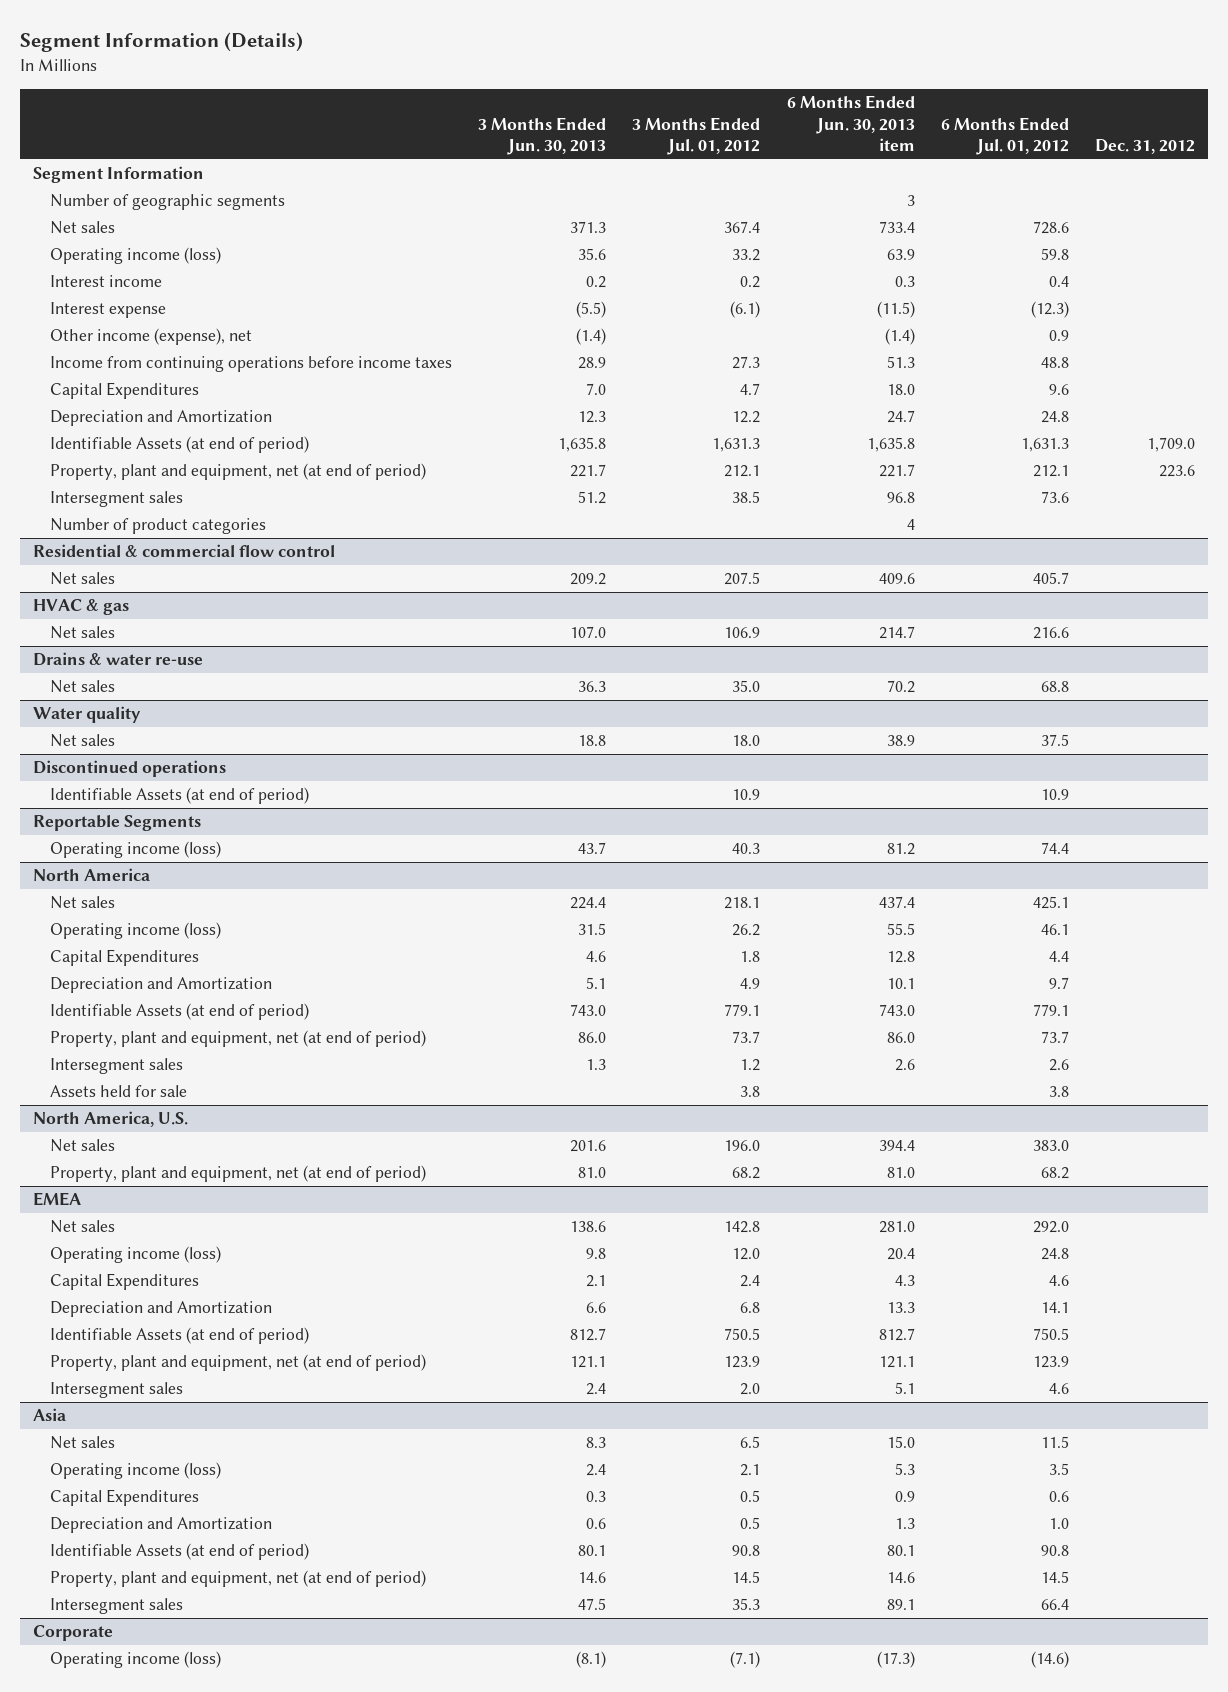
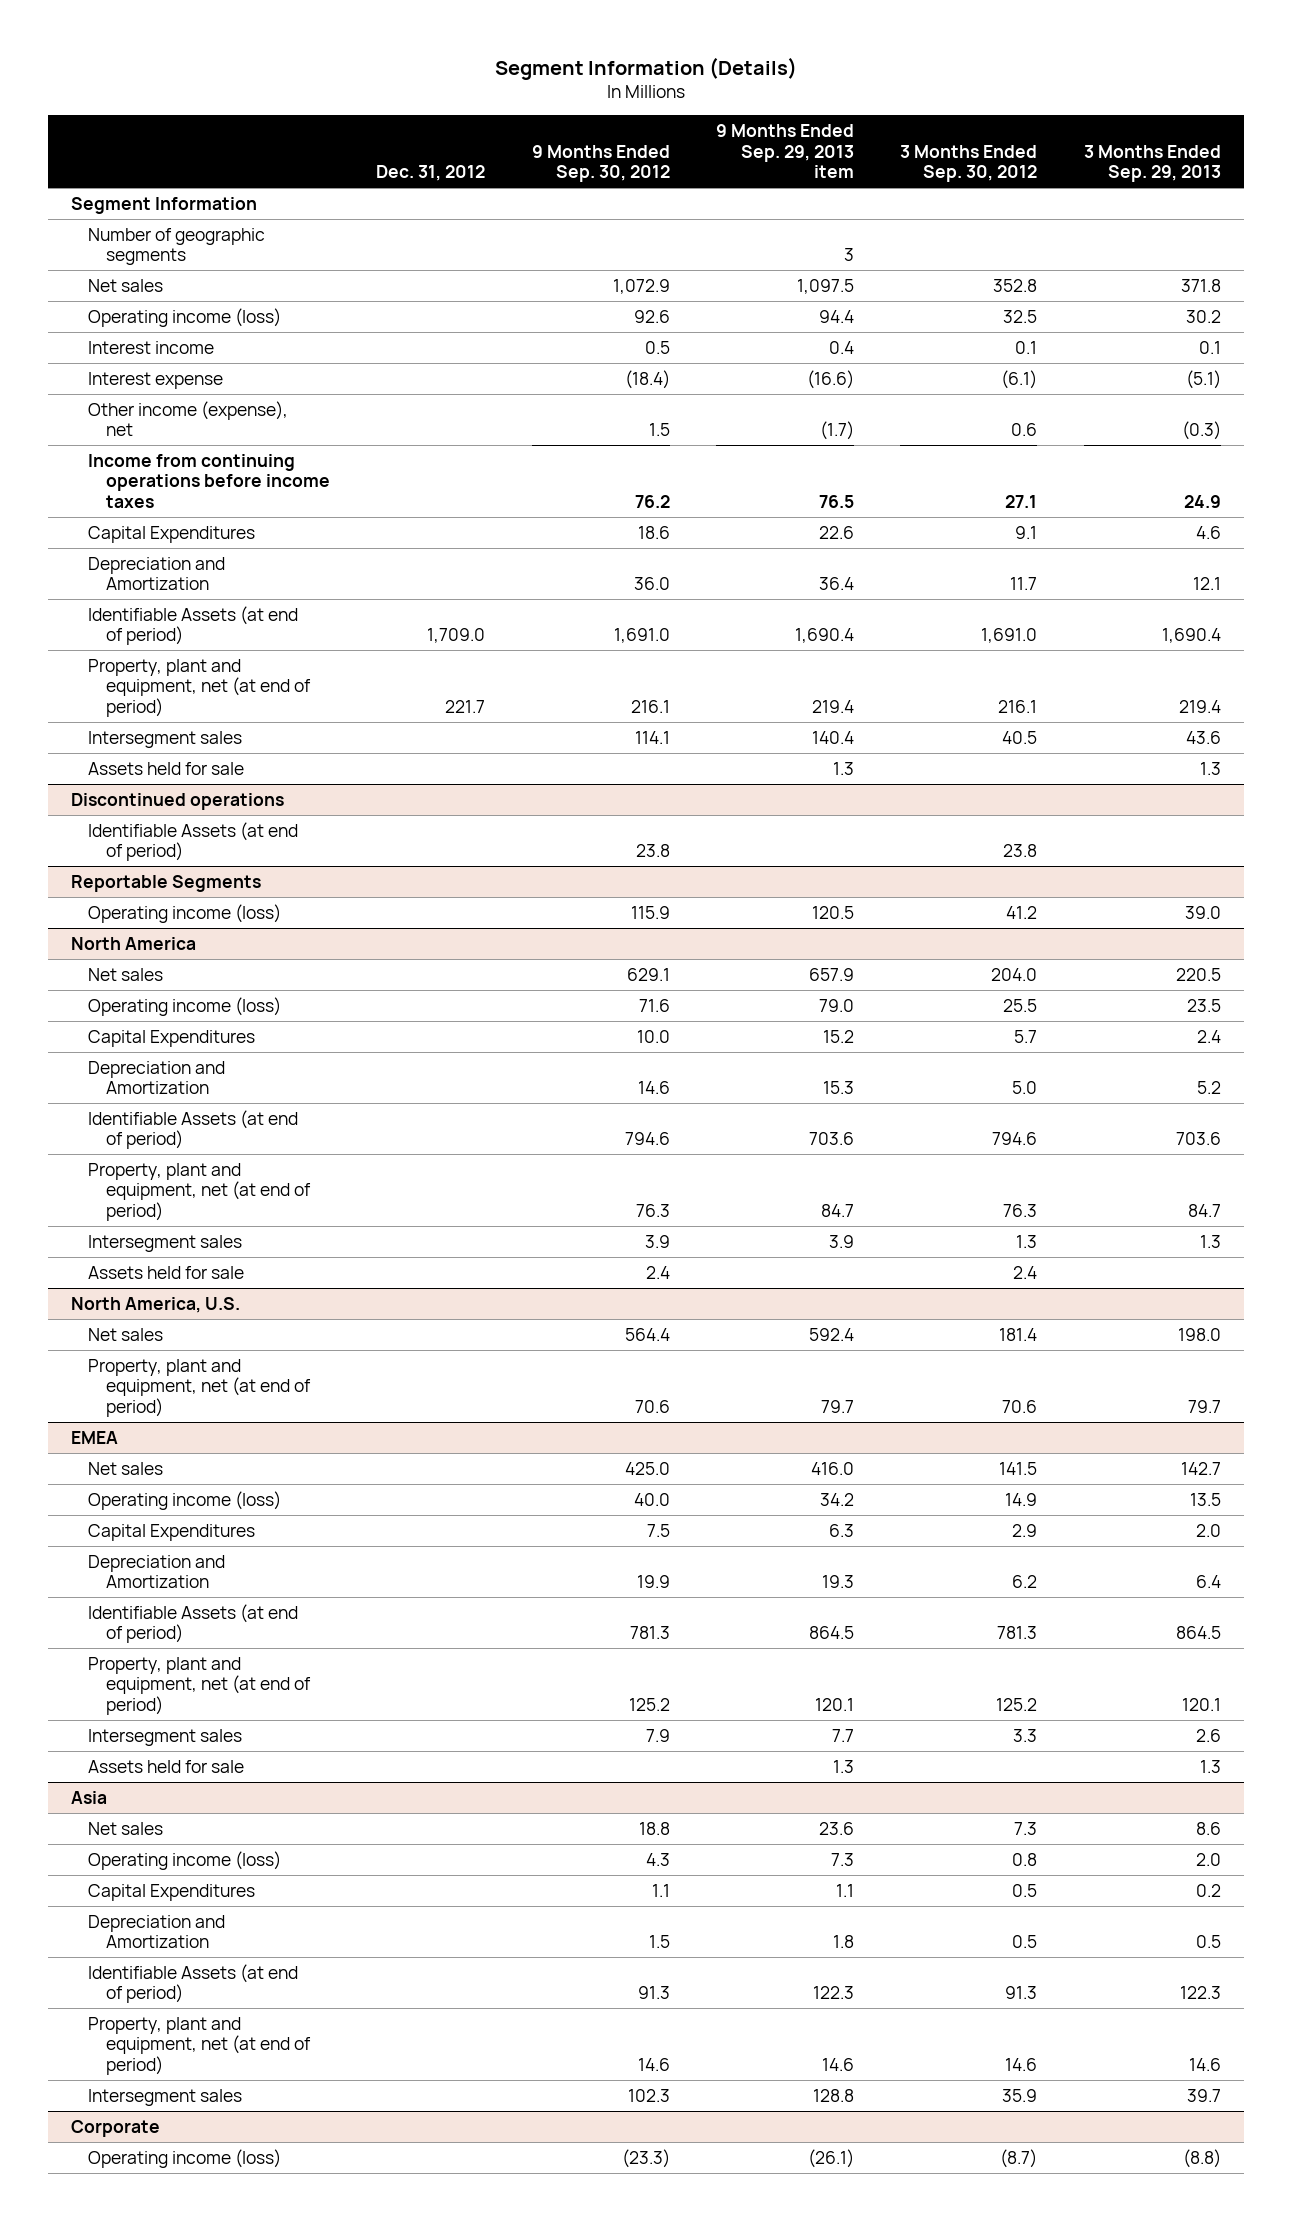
- | 3 Months Ended Jun. 30, 2013 | 3 Months Ended Jul. 01, 2012 | 6 Months Ended Jun. 30, 2013 item | 6 Months Ended Jul. 01, 2012 | Dec. 31, 2012
+ | Dec. 31, 2012 | 9 Months Ended Sep. 30, 2012 | 9 Months Ended Sep. 29, 2013 item | 3 Months Ended Sep. 30, 2012 | 3 Months Ended Sep. 29, 2013
- Property, plant and equipment, net (at end of period) | 221.7 | 212.1 | 221.7 | 212.1 | 223.6
+ Property, plant and equipment, net (at end of period) | 221.7 | 216.1 | 219.4 | 216.1 | 219.4
- Number of product categories | | | 4 | |
- Residential & commercial flow control
- Net sales | 209.2 | 207.5 | 409.6 | 405.7 |
- HVAC & gas
- Net sales | 107.0 | 106.9 | 214.7 | 216.6 |
- Drains & water re-use
- Net sales | 36.3 | 35.0 | 70.2 | 68.8 |
- Water quality
- Net sales | 18.8 | 18.0 | 38.9 | 37.5 |
+ Assets held for sale | | | 1.3 | | 1.3
@ EMEA
+ Assets held for sale | | | 1.3 | | 1.3

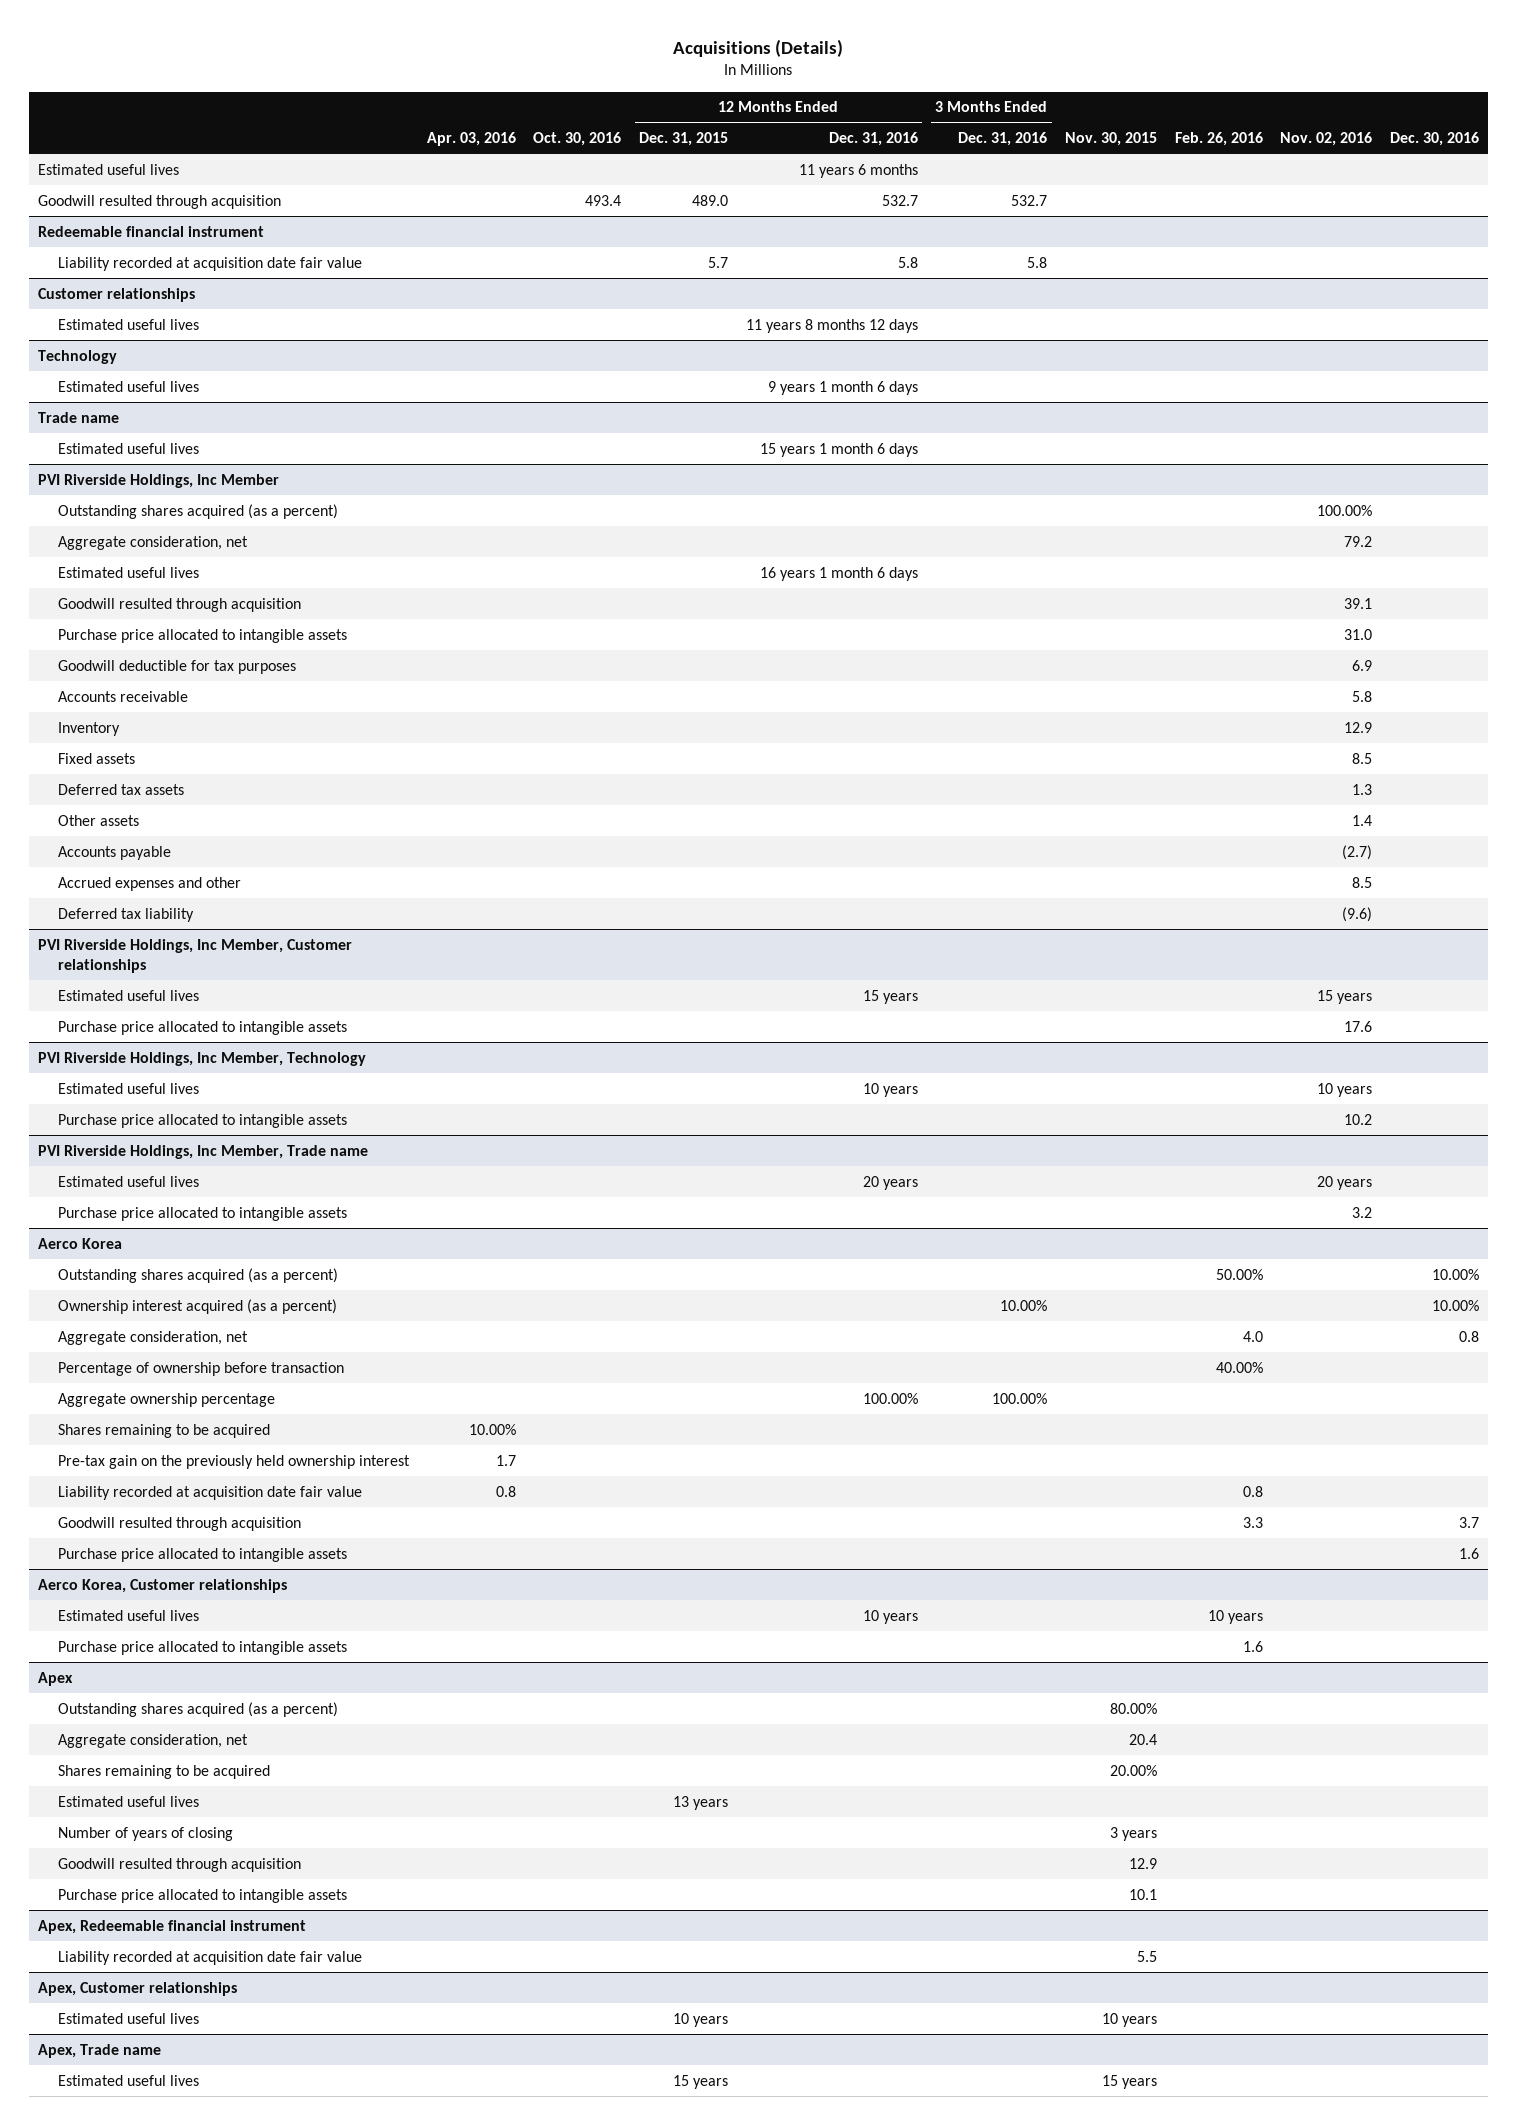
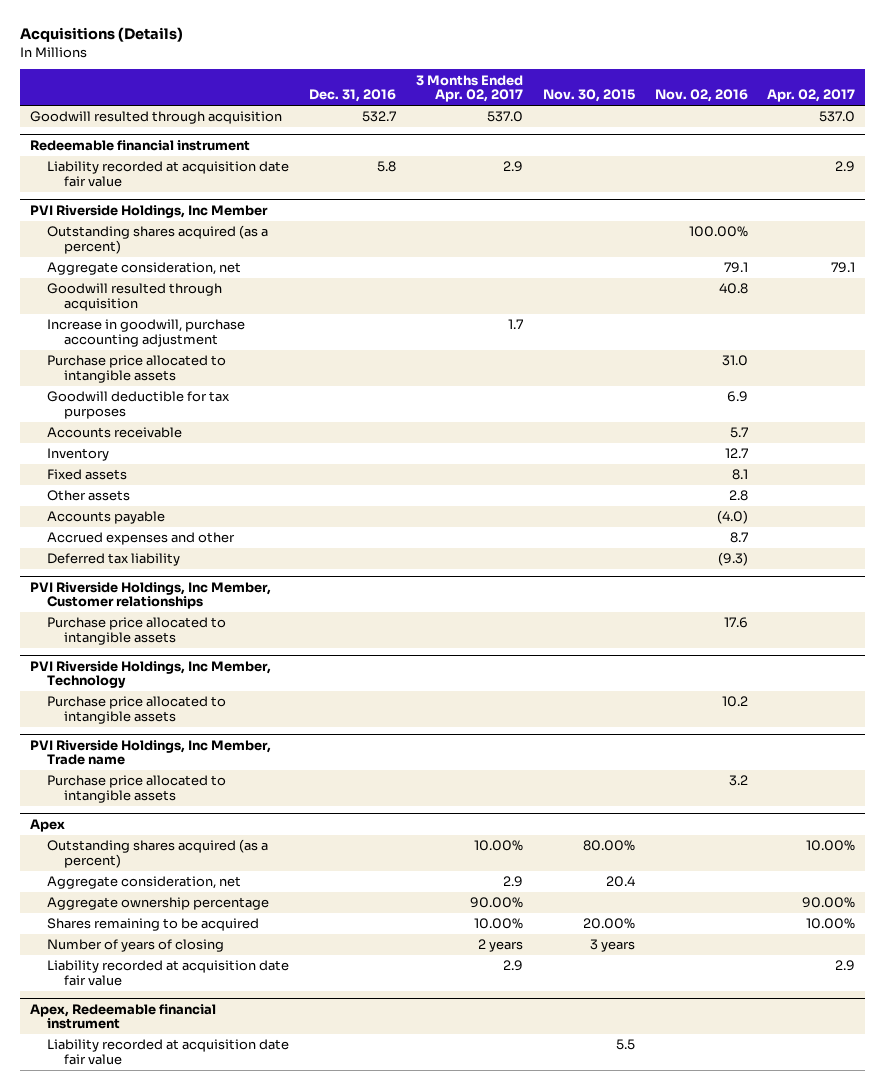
- | Apr. 03, 2016 | Oct. 30, 2016 | 12 Months Ended Dec. 31, 2015 | 12 Months Ended Dec. 31, 2016 | 3 Months Ended Dec. 31, 2016 | Nov. 30, 2015 | Feb. 26, 2016 | Nov. 02, 2016 | Dec. 30, 2016
+ | Dec. 31, 2016 | 3 Months Ended Apr. 02, 2017 | Nov. 30, 2015 | Nov. 02, 2016 | Apr. 02, 2017
- Estimated useful lives | | | | 11 years 6 months | | | | |
- Customer relationships
- Estimated useful lives | | | | 11 years 8 months 12 days | | | | |
- Technology
- Estimated useful lives | | | | 9 years 1 month 6 days | | | | |
- Trade name
- Estimated useful lives | | | | 15 years 1 month 6 days | | | | |
@ PVI Riverside Holdings, Inc Member
- Aggregate consideration, net | | | | | | | | 79.2 |
- Estimated useful lives | | | | 16 years 1 month 6 days | | | | |
- Goodwill resulted through acquisition | | | | | | | | 39.1 |
+ Aggregate consideration, net | | | | 79.1 | 79.1
+ Goodwill resulted through acquisition | | | | 40.8 |
+ Increase in goodwill, purchase accounting adjustment | | 1.7 | | |
- Accounts receivable | | | | | | | | 5.8 |
- Inventory | | | | | | | | 12.9 |
- Fixed assets | | | | | | | | 8.5 |
- Deferred tax assets | | | | | | | | 1.3 |
- Other assets | | | | | | | | 1.4 |
- Accounts payable | | | | | | | | (2.7) |
- Accrued expenses and other | | | | | | | | 8.5 |
- Deferred tax liability | | | | | | | | (9.6) |
+ Accounts receivable | | | | 5.7 |
+ Inventory | | | | 12.7 |
+ Fixed assets | | | | 8.1 |
+ Other assets | | | | 2.8 |
+ Accounts payable | | | | (4.0) |
+ Accrued expenses and other | | | | 8.7 |
+ Deferred tax liability | | | | (9.3) |
@ PVI Riverside Holdings, Inc Member, Customer relationships
- Estimated useful lives | | | | 15 years | | | | 15 years |
@ PVI Riverside Holdings, Inc Member, Technology
- Estimated useful lives | | | | 10 years | | | | 10 years |
@ PVI Riverside Holdings, Inc Member, Trade name
- Estimated useful lives | | | | 20 years | | | | 20 years |
- Aerco Korea
- Outstanding shares acquired (as a percent) | | | | | | | 50.00% | | 10.00%
- Ownership interest acquired (as a percent) | | | | | 10.00% | | | | 10.00%
- Aggregate consideration, net | | | | | | | 4.0 | | 0.8
- Percentage of ownership before transaction | | | | | | | 40.00% | |
- Aggregate ownership percentage | | | | 100.00% | 100.00% | | | |
- Shares remaining to be acquired | 10.00% | | | | | | | |
- Pre-tax gain on the previously held ownership interest | 1.7 | | | | | | | |
- Liability recorded at acquisition date fair value | 0.8 | | | | | | 0.8 | |
- Goodwill resulted through acquisition | | | | | | | 3.3 | | 3.7
- Purchase price allocated to intangible assets | | | | | | | | | 1.6
- Aerco Korea, Customer relationships
- Estimated useful lives | | | | 10 years | | | 10 years | |
- Purchase price allocated to intangible assets | | | | | | | 1.6 | |
@ Apex
+ Aggregate ownership percentage | | 90.00% | | | 90.00%
- Estimated useful lives | | | 13 years | | | | | |
- Goodwill resulted through acquisition | | | | | | 12.9 | | |
- Purchase price allocated to intangible assets | | | | | | 10.1 | | |
+ Liability recorded at acquisition date fair value | | 2.9 | | | 2.9
- Apex, Customer relationships
- Estimated useful lives | | | 10 years | | | 10 years | | |
- Apex, Trade name
- Estimated useful lives | | | 15 years | | | 15 years | | |

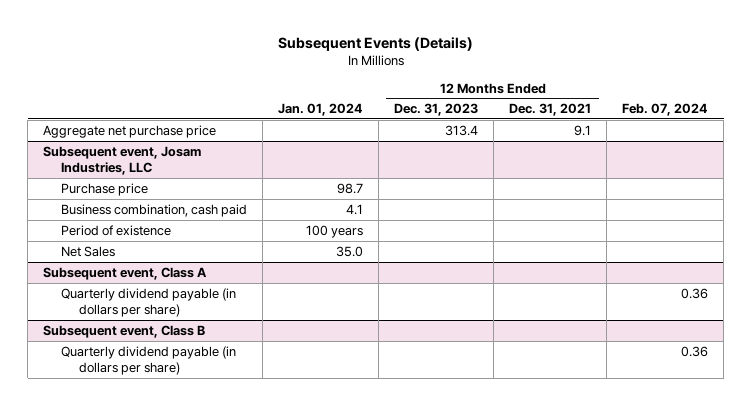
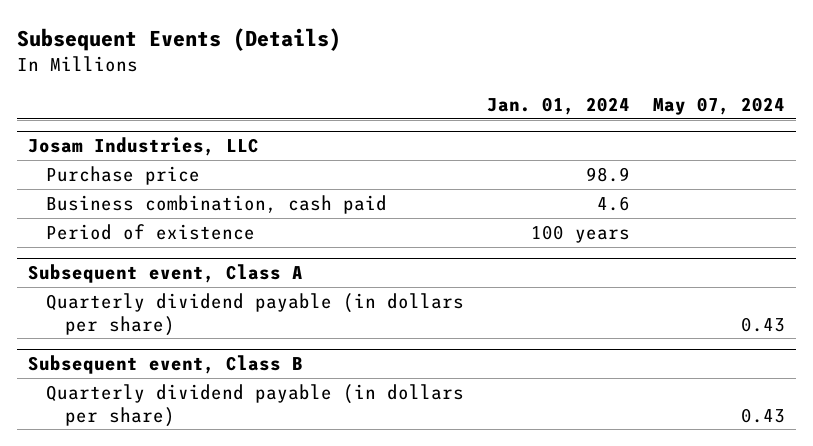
- | Jan. 01, 2024 | 12 Months Ended Dec. 31, 2023 | 12 Months Ended Dec. 31, 2021 | Feb. 07, 2024
+ | Jan. 01, 2024 | May 07, 2024
- Aggregate net purchase price | | 313.4 | 9.1 |
- Subsequent event, Josam Industries, LLC
- Purchase price | 98.7 | | |
- Business combination, cash paid | 4.1 | | |
+ Josam Industries, LLC
+ Purchase price | 98.9 |
+ Business combination, cash paid | 4.6 |
- Net Sales | 35.0 | | |

